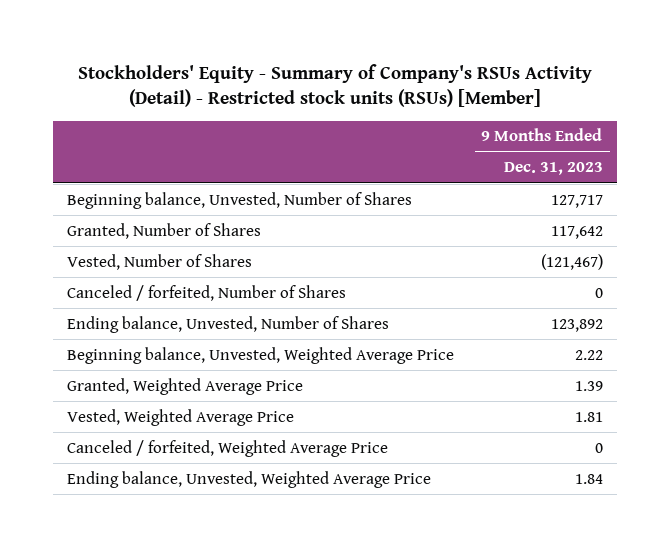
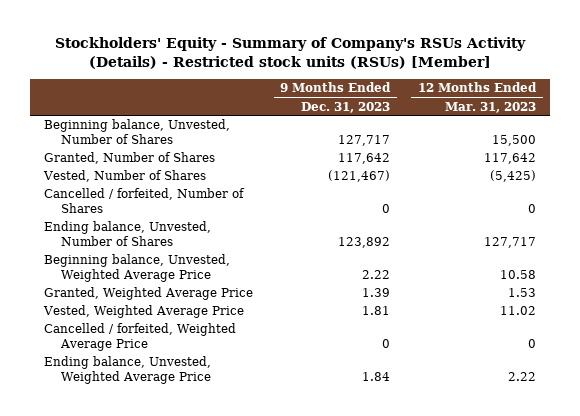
- Stockholders' Equity - Summary of Company's RSUs Activity (Detail) - Restricted stock units (RSUs) [Member]
+ Stockholders' Equity - Summary of Company's RSUs Activity (Details) - Restricted stock units (RSUs) [Member]
- | 9 Months Ended Dec. 31, 2023
+ | 9 Months Ended Dec. 31, 2023 | 12 Months Ended Mar. 31, 2023
- Canceled / forfeited, Number of Shares | 0
+ Cancelled / forfeited, Number of Shares | 0 | 0
- Canceled / forfeited, Weighted Average Price | 0
+ Cancelled / forfeited, Weighted Average Price | 0 | 0

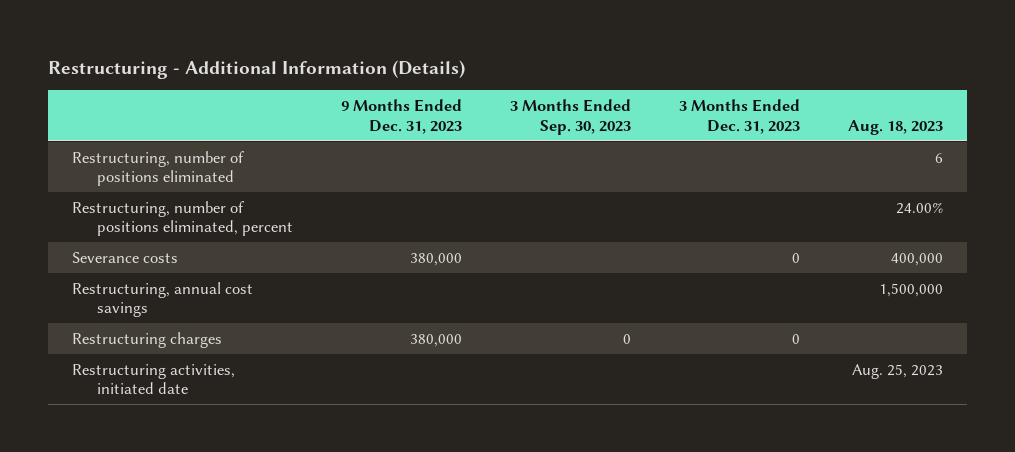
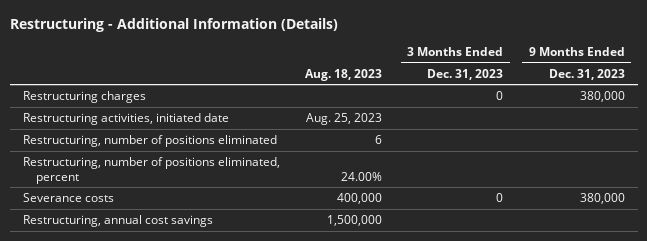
- | 9 Months Ended Dec. 31, 2023 | 3 Months Ended Sep. 30, 2023 | 3 Months Ended Dec. 31, 2023 | Aug. 18, 2023
+ | Aug. 18, 2023 | 3 Months Ended Dec. 31, 2023 | 9 Months Ended Dec. 31, 2023
moved up: Restructuring charges | | 0 | 380,000
moved up: Restructuring activities, initiated date | Aug. 25, 2023 | |

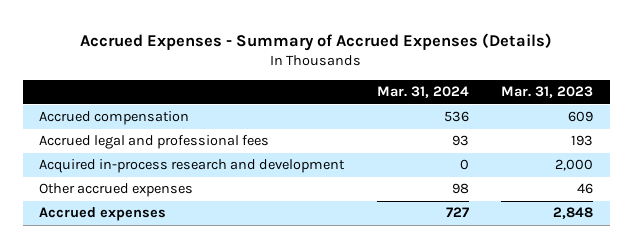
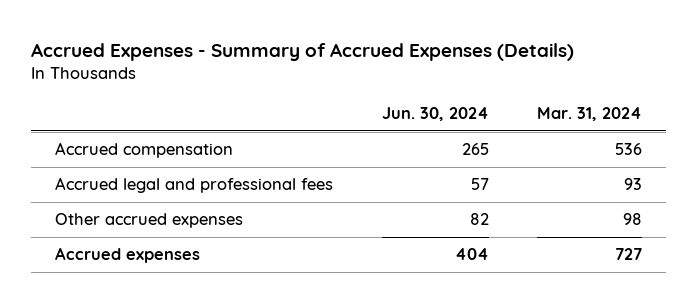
- | Mar. 31, 2024 | Mar. 31, 2023
+ | Jun. 30, 2024 | Mar. 31, 2024
- Acquired in-process research and development | 0 | 2,000

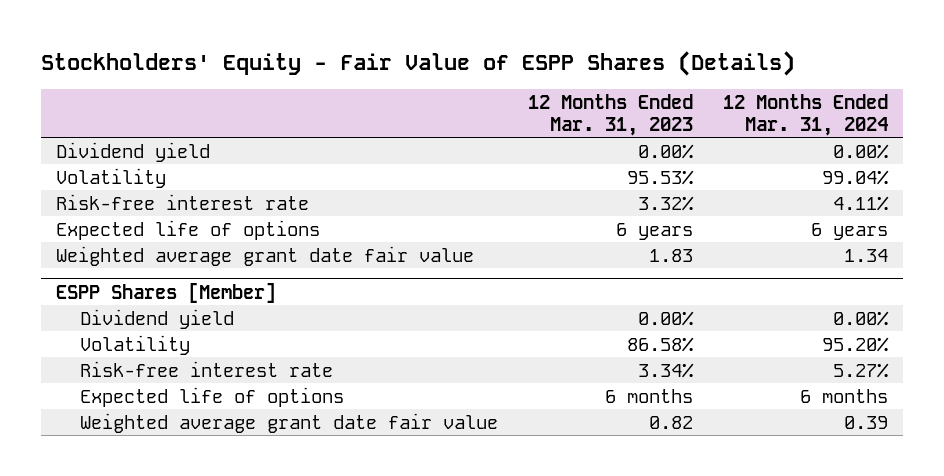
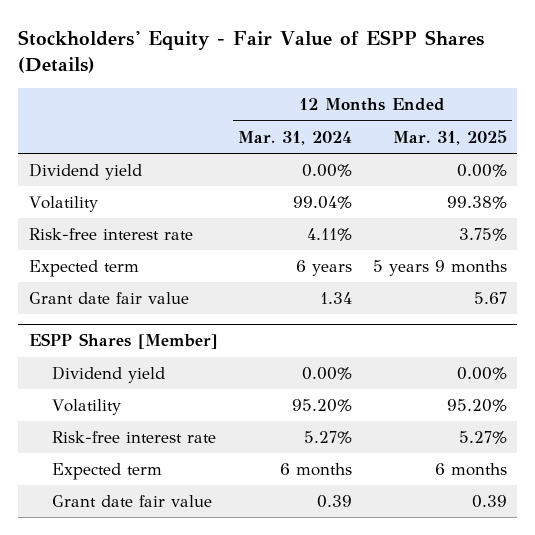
- | 12 Months Ended Mar. 31, 2023 | 12 Months Ended Mar. 31, 2024
+ | 12 Months Ended Mar. 31, 2024 | 12 Months Ended Mar. 31, 2025
- Expected life of options | 6 years | 6 years
- Weighted average grant date fair value | 1.83 | 1.34
+ Expected term | 6 years | 5 years 9 months
+ Grant date fair value | 1.34 | 5.67
@ ESPP Shares [Member]
- Expected life of options | 6 months | 6 months
- Weighted average grant date fair value | 0.82 | 0.39
+ Expected term | 6 months | 6 months
+ Grant date fair value | 0.39 | 0.39

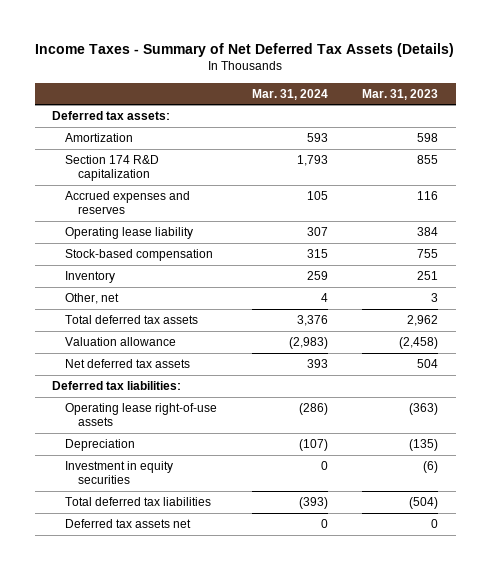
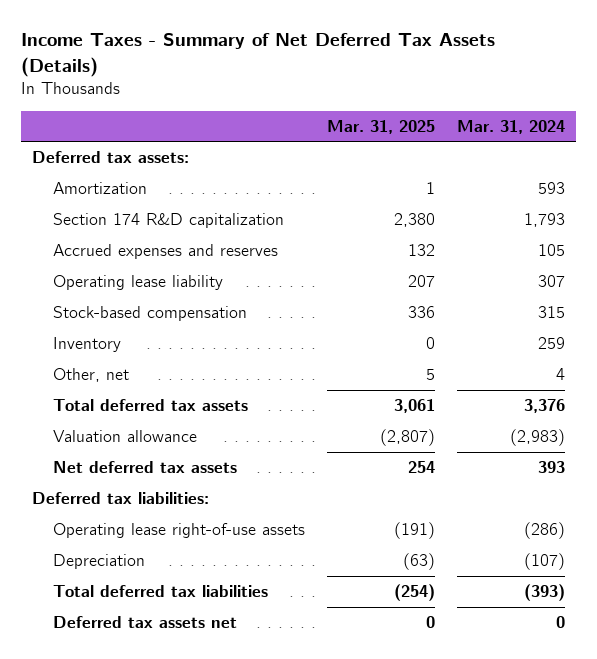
- | Mar. 31, 2024 | Mar. 31, 2023
+ | Mar. 31, 2025 | Mar. 31, 2024
- Investment in equity securities | 0 | (6)

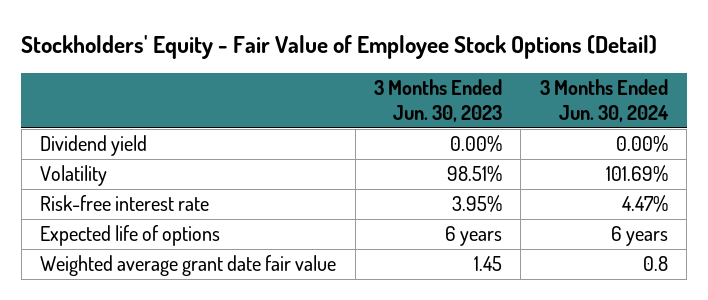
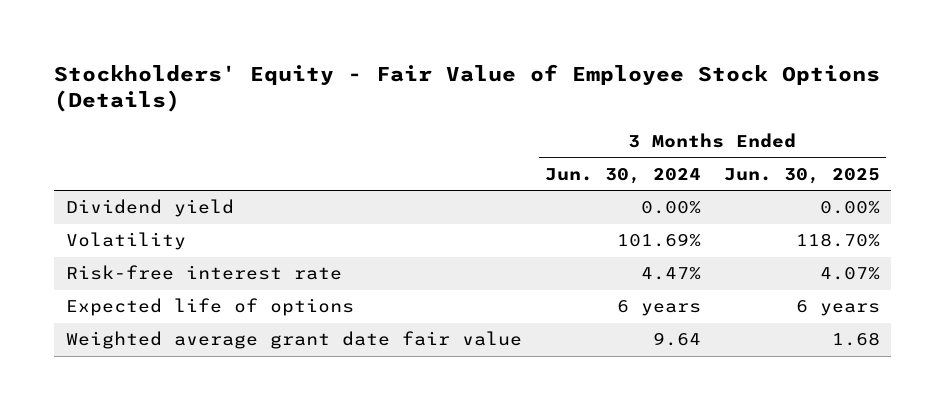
- Stockholders' Equity - Fair Value of Employee Stock Options (Detail)
+ Stockholders' Equity - Fair Value of Employee Stock Options (Details)
- | 3 Months Ended Jun. 30, 2023 | 3 Months Ended Jun. 30, 2024
+ | 3 Months Ended Jun. 30, 2024 | 3 Months Ended Jun. 30, 2025
- Weighted average grant date fair value | 1.45 | 0.8
+ Weighted average grant date fair value | 9.64 | 1.68

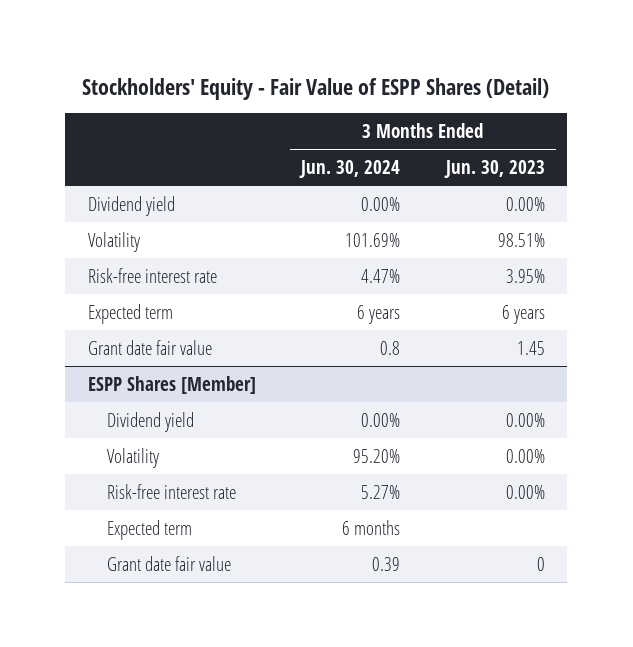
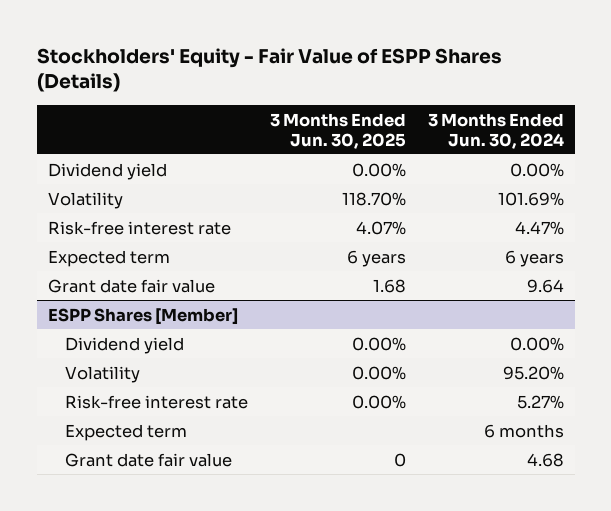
- Stockholders' Equity - Fair Value of ESPP Shares (Detail)
+ Stockholders' Equity - Fair Value of ESPP Shares (Details)
- | 3 Months Ended Jun. 30, 2024 | 3 Months Ended Jun. 30, 2023
+ | 3 Months Ended Jun. 30, 2025 | 3 Months Ended Jun. 30, 2024
- Grant date fair value | 0.8 | 1.45
+ Grant date fair value | 1.68 | 9.64
@ ESPP Shares [Member]
- Grant date fair value | 0.39 | 0
+ Grant date fair value | 0 | 4.68

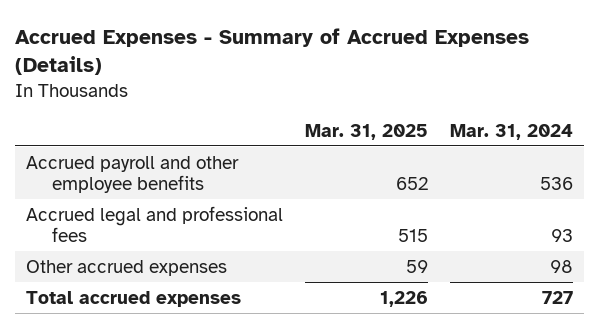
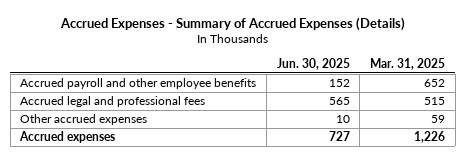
- | Mar. 31, 2025 | Mar. 31, 2024
+ | Jun. 30, 2025 | Mar. 31, 2025
- Total accrued expenses | 1,226 | 727
+ Accrued expenses | 727 | 1,226

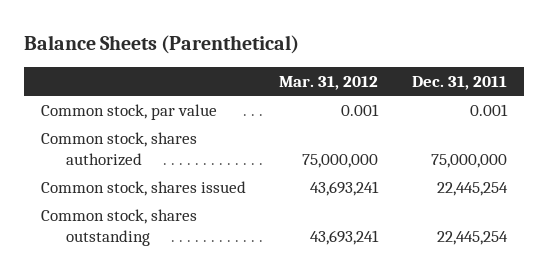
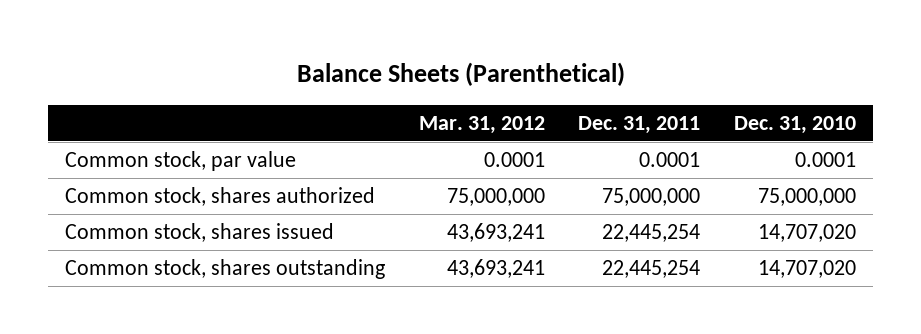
- | Mar. 31, 2012 | Dec. 31, 2011
+ | Mar. 31, 2012 | Dec. 31, 2011 | Dec. 31, 2010
- Common stock, par value | 0.001 | 0.001
+ Common stock, par value | 0.0001 | 0.0001 | 0.0001

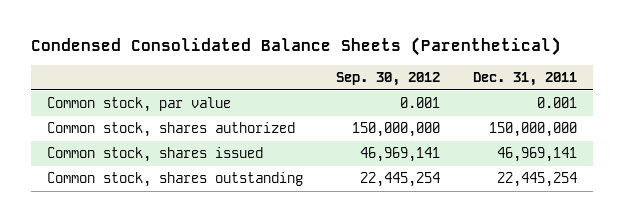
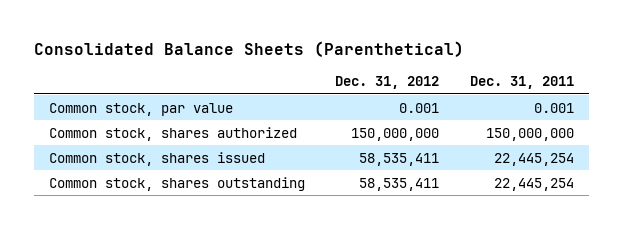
- Condensed Consolidated Balance Sheets (Parenthetical)
+ Consolidated Balance Sheets (Parenthetical)
- | Sep. 30, 2012 | Dec. 31, 2011
+ | Dec. 31, 2012 | Dec. 31, 2011
- Common stock, shares issued | 46,969,141 | 46,969,141
+ Common stock, shares issued | 58,535,411 | 22,445,254

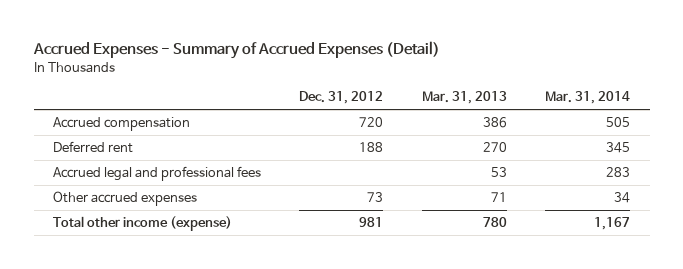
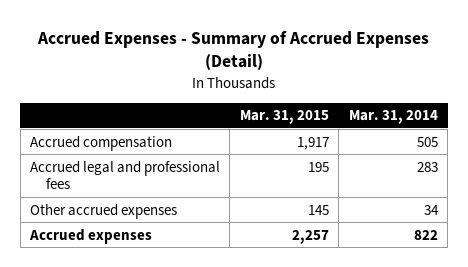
- | Dec. 31, 2012 | Mar. 31, 2013 | Mar. 31, 2014
+ | Mar. 31, 2015 | Mar. 31, 2014
- Deferred rent | 188 | 270 | 345
- Total other income (expense) | 981 | 780 | 1,167
+ Accrued expenses | 2,257 | 822

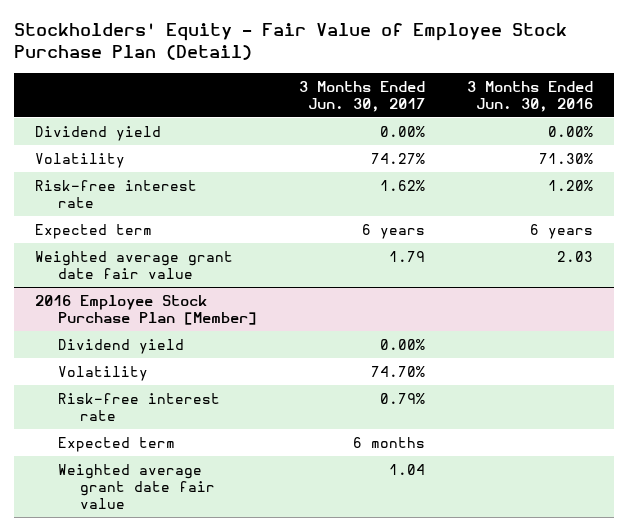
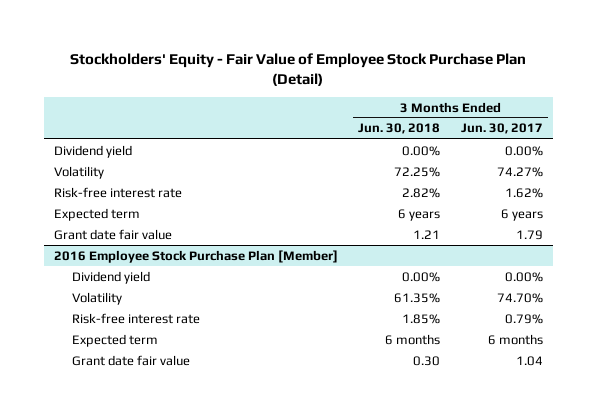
- | 3 Months Ended Jun. 30, 2017 | 3 Months Ended Jun. 30, 2016
+ | 3 Months Ended Jun. 30, 2018 | 3 Months Ended Jun. 30, 2017
- Weighted average grant date fair value | 1.79 | 2.03
+ Grant date fair value | 1.21 | 1.79
@ 2016 Employee Stock Purchase Plan [Member]
- Weighted average grant date fair value | 1.04 |
+ Grant date fair value | 0.30 | 1.04

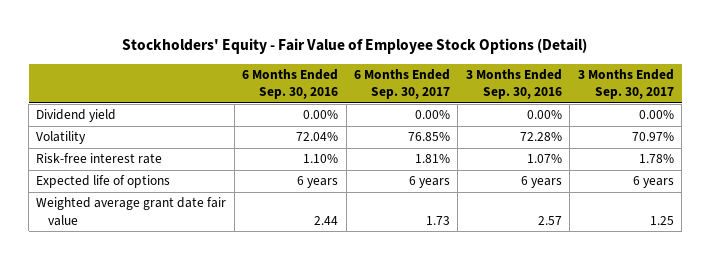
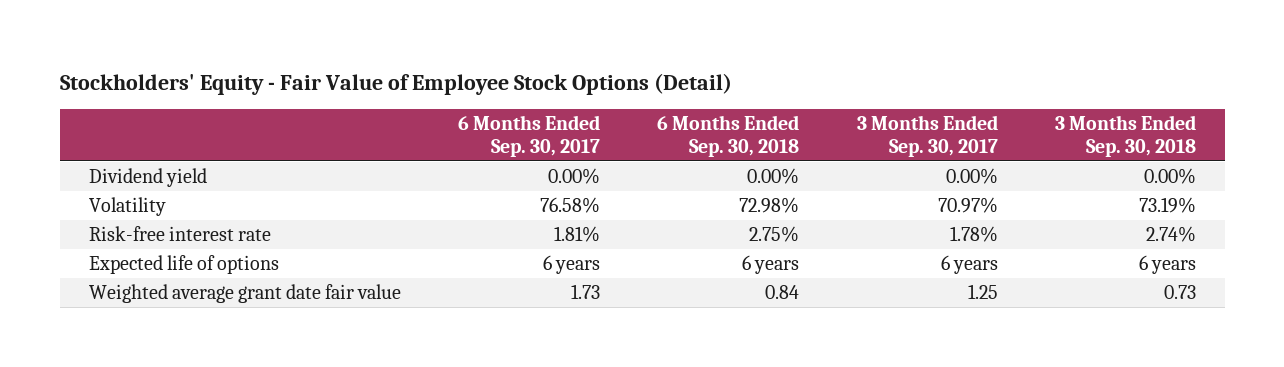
- | 6 Months Ended Sep. 30, 2016 | 6 Months Ended Sep. 30, 2017 | 3 Months Ended Sep. 30, 2016 | 3 Months Ended Sep. 30, 2017
+ | 6 Months Ended Sep. 30, 2017 | 6 Months Ended Sep. 30, 2018 | 3 Months Ended Sep. 30, 2017 | 3 Months Ended Sep. 30, 2018
- Volatility | 72.04% | 76.85% | 72.28% | 70.97%
+ Volatility | 76.58% | 72.98% | 70.97% | 73.19%

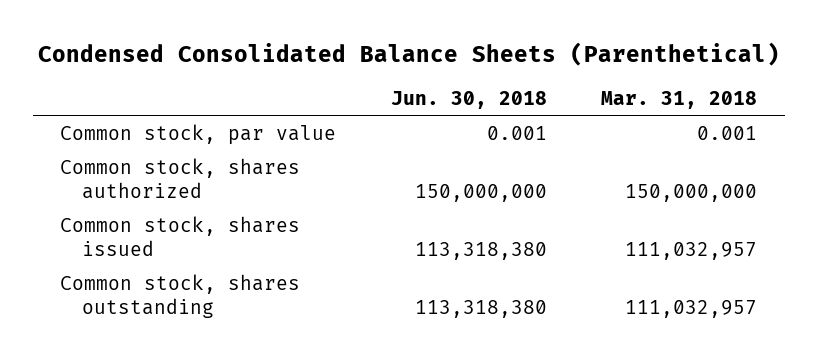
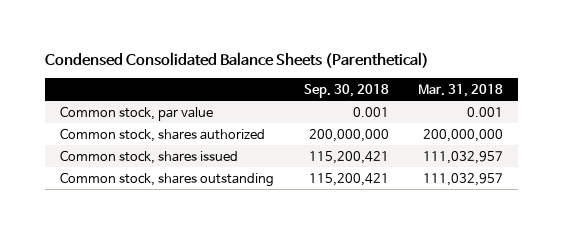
- | Jun. 30, 2018 | Mar. 31, 2018
+ | Sep. 30, 2018 | Mar. 31, 2018
- Common stock, shares authorized | 150,000,000 | 150,000,000
+ Common stock, shares authorized | 200,000,000 | 200,000,000

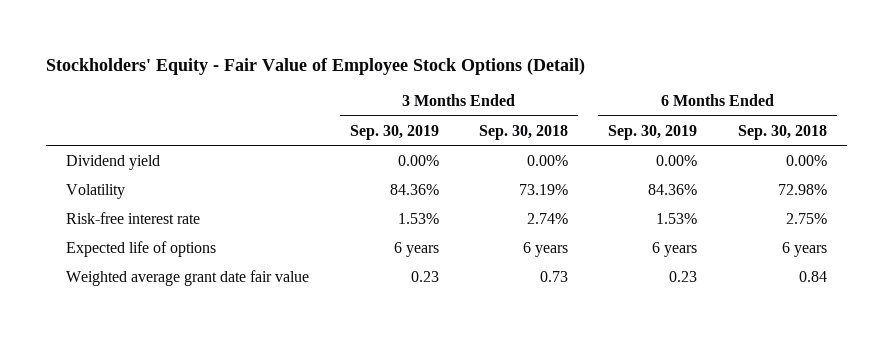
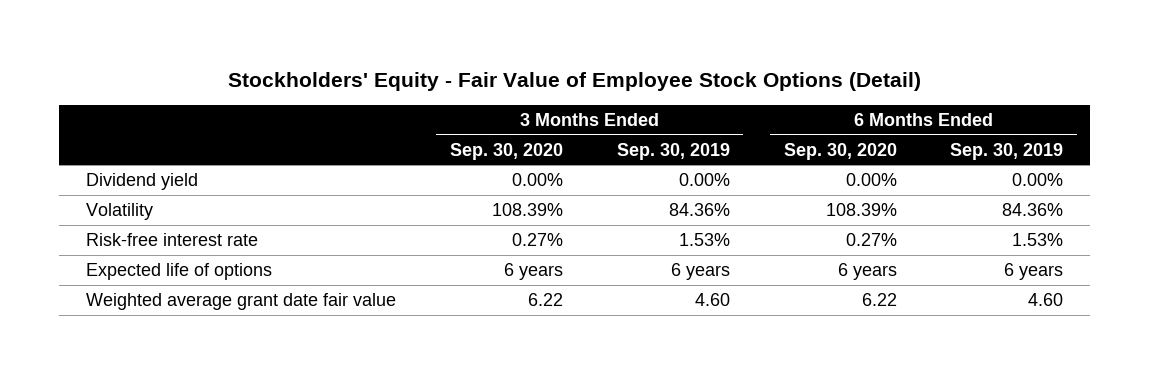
- | 3 Months Ended Sep. 30, 2019 | 3 Months Ended Sep. 30, 2018 | 6 Months Ended Sep. 30, 2019 | 6 Months Ended Sep. 30, 2018
+ | 3 Months Ended Sep. 30, 2020 | 3 Months Ended Sep. 30, 2019 | 6 Months Ended Sep. 30, 2020 | 6 Months Ended Sep. 30, 2019
- Weighted average grant date fair value | 0.23 | 0.73 | 0.23 | 0.84
+ Weighted average grant date fair value | 6.22 | 4.60 | 6.22 | 4.60

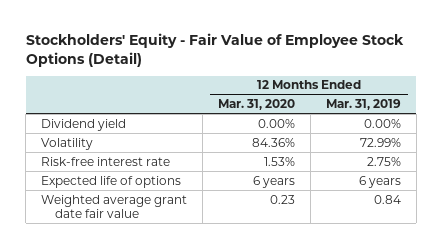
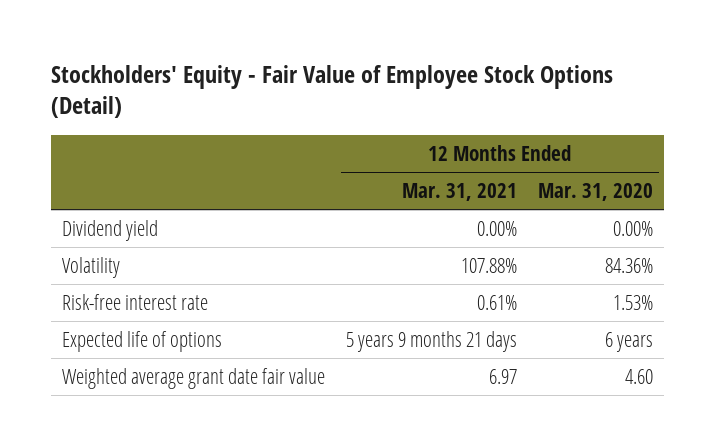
- | 12 Months Ended Mar. 31, 2020 | 12 Months Ended Mar. 31, 2019
+ | 12 Months Ended Mar. 31, 2021 | 12 Months Ended Mar. 31, 2020
- Weighted average grant date fair value | 0.23 | 0.84
+ Weighted average grant date fair value | 6.97 | 4.60

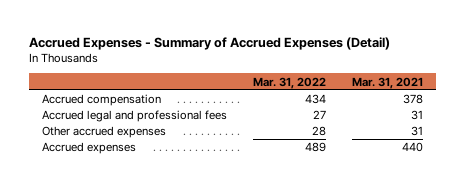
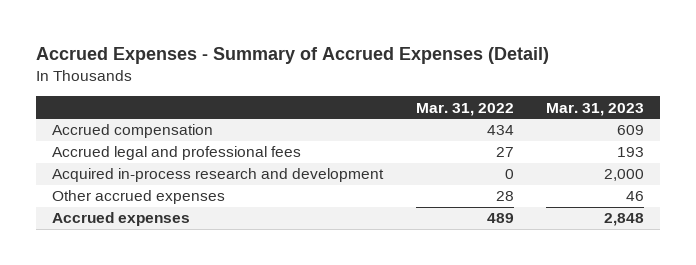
- | Mar. 31, 2022 | Mar. 31, 2021
+ | Mar. 31, 2022 | Mar. 31, 2023
+ Acquired in-process research and development | 0 | 2,000

